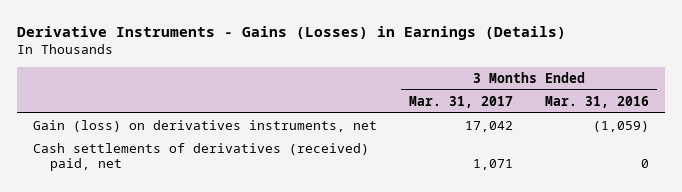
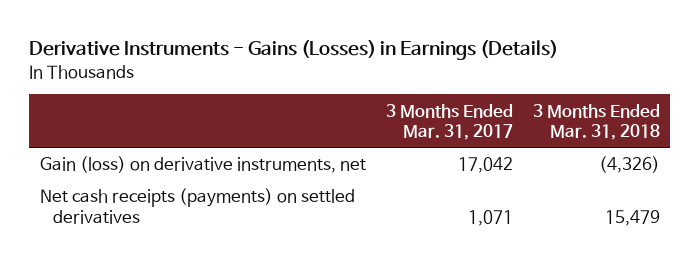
- | 3 Months Ended Mar. 31, 2017 | 3 Months Ended Mar. 31, 2016
+ | 3 Months Ended Mar. 31, 2017 | 3 Months Ended Mar. 31, 2018
- Gain (loss) on derivatives instruments, net | 17,042 | (1,059)
- Cash settlements of derivatives (received) paid, net | 1,071 | 0
+ Gain (loss) on derivative instruments, net | 17,042 | (4,326)
+ Net cash receipts (payments) on settled derivatives | 1,071 | 15,479

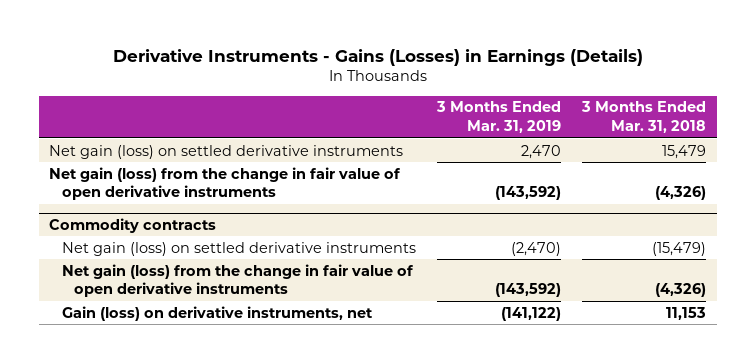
- | 3 Months Ended Mar. 31, 2017 | 3 Months Ended Mar. 31, 2018
+ | 3 Months Ended Mar. 31, 2019 | 3 Months Ended Mar. 31, 2018
- Gain (loss) on derivative instruments, net | 17,042 | (4,326)
- Net cash receipts (payments) on settled derivatives | 1,071 | 15,479
+ Net gain (loss) on settled derivative instruments | 2,470 | 15,479
+ Net gain (loss) from the change in fair value of open derivative instruments | (143,592) | (4,326)
+ Commodity contracts
+ Net gain (loss) on settled derivative instruments | (2,470) | (15,479)
+ Net gain (loss) from the change in fair value of open derivative instruments | (143,592) | (4,326)
+ Gain (loss) on derivative instruments, net | (141,122) | 11,153

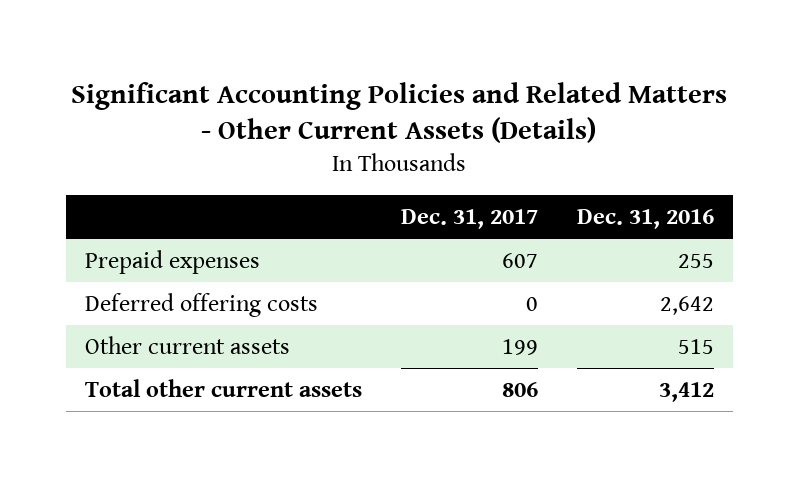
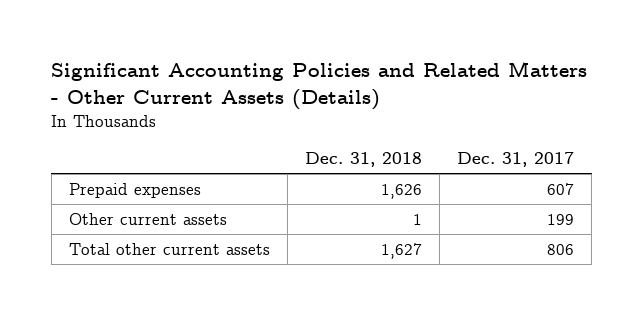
- | Dec. 31, 2017 | Dec. 31, 2016
+ | Dec. 31, 2018 | Dec. 31, 2017
- Deferred offering costs | 0 | 2,642

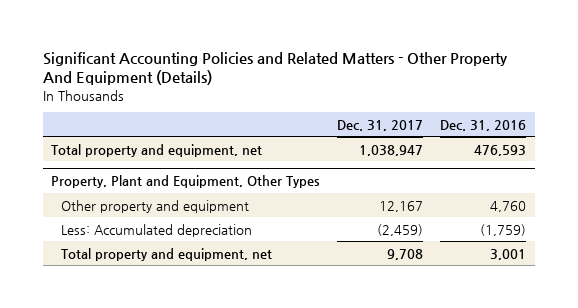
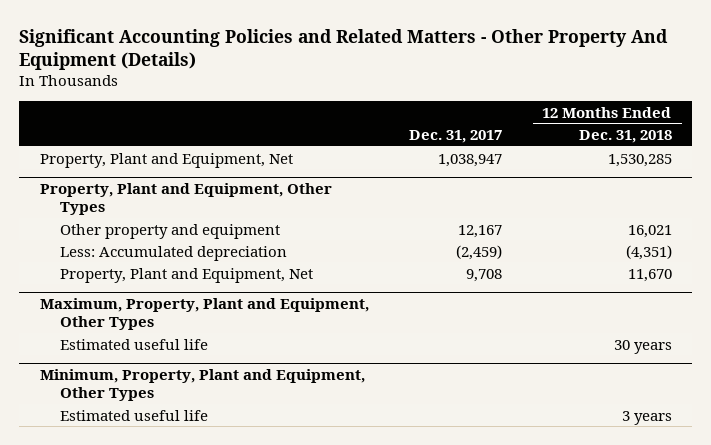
- | Dec. 31, 2017 | Dec. 31, 2016
+ | Dec. 31, 2017 | 12 Months Ended Dec. 31, 2018
- Total property and equipment, net | 1,038,947 | 476,593
+ Property, Plant and Equipment, Net | 1,038,947 | 1,530,285
@ Property, Plant and Equipment, Other Types
- Total property and equipment, net | 9,708 | 3,001
+ Property, Plant and Equipment, Net | 9,708 | 11,670
+ Maximum, Property, Plant and Equipment, Other Types
+ Estimated useful life | | 30 years
+ Minimum, Property, Plant and Equipment, Other Types
+ Estimated useful life | | 3 years

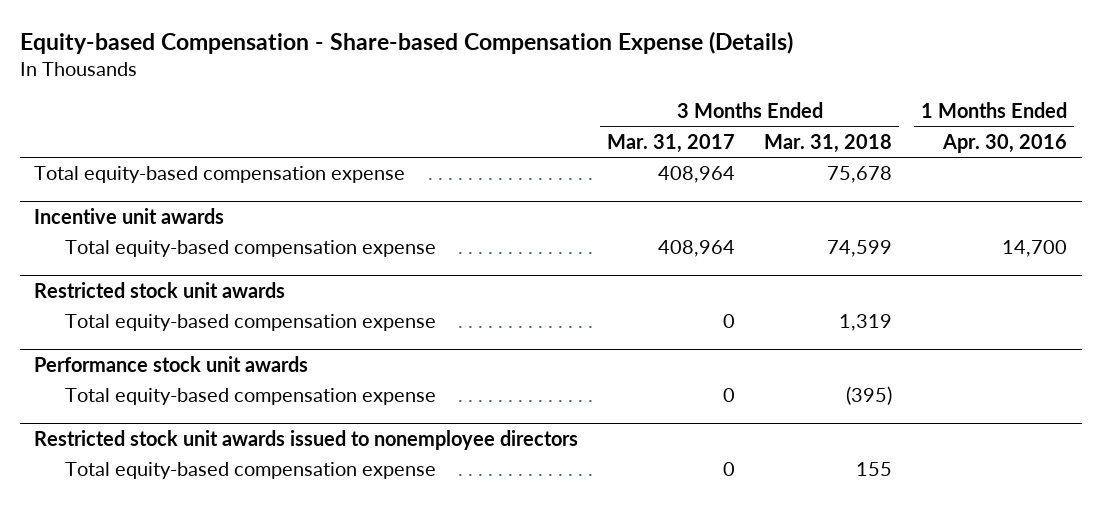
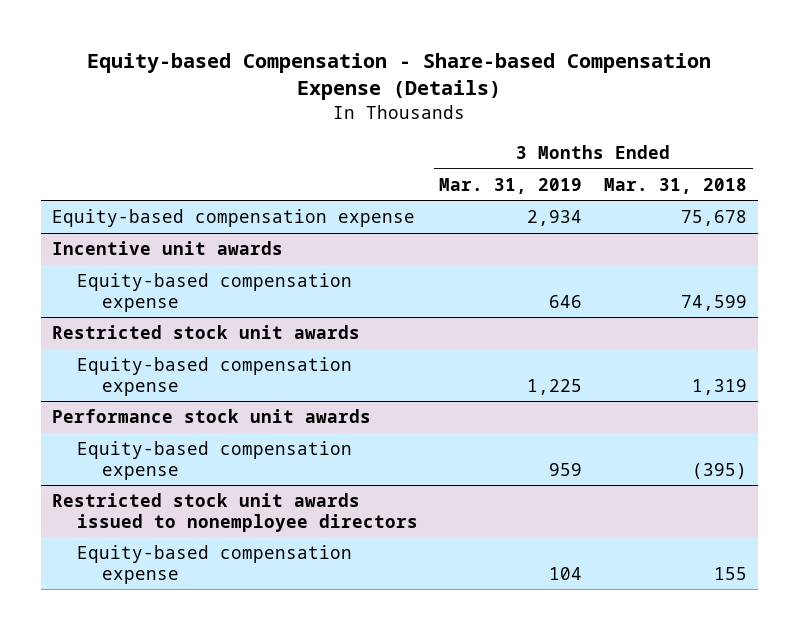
- | 3 Months Ended Mar. 31, 2017 | 3 Months Ended Mar. 31, 2018 | 1 Months Ended Apr. 30, 2016
+ | 3 Months Ended Mar. 31, 2019 | 3 Months Ended Mar. 31, 2018
- Total equity-based compensation expense | 408,964 | 75,678 |
+ Equity-based compensation expense | 2,934 | 75,678
@ Incentive unit awards
- Total equity-based compensation expense | 408,964 | 74,599 | 14,700
+ Equity-based compensation expense | 646 | 74,599
@ Restricted stock unit awards
- Total equity-based compensation expense | 0 | 1,319 |
+ Equity-based compensation expense | 1,225 | 1,319
@ Performance stock unit awards
- Total equity-based compensation expense | 0 | (395) |
+ Equity-based compensation expense | 959 | (395)
@ Restricted stock unit awards issued to nonemployee directors
- Total equity-based compensation expense | 0 | 155 |
+ Equity-based compensation expense | 104 | 155

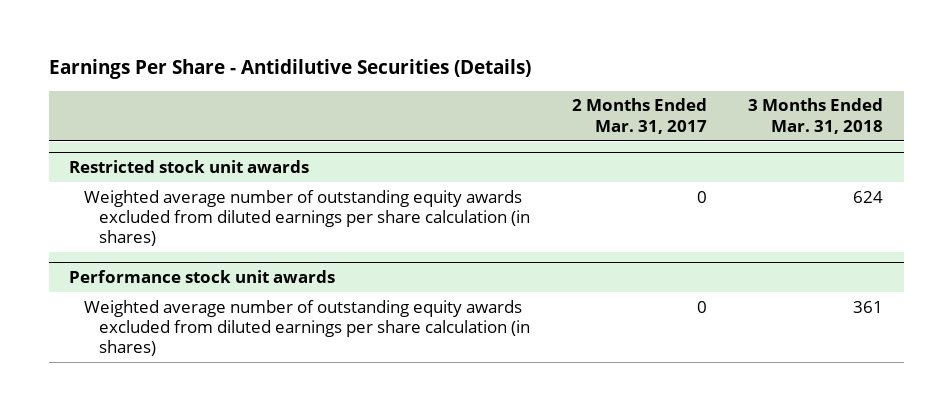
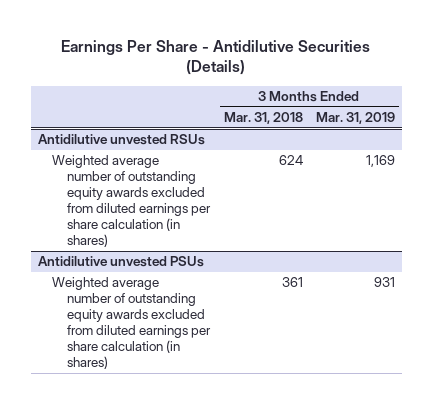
- | 2 Months Ended Mar. 31, 2017 | 3 Months Ended Mar. 31, 2018
+ | 3 Months Ended Mar. 31, 2018 | 3 Months Ended Mar. 31, 2019
- Restricted stock unit awards
+ Antidilutive unvested RSUs
- Performance stock unit awards
+ Antidilutive unvested PSUs

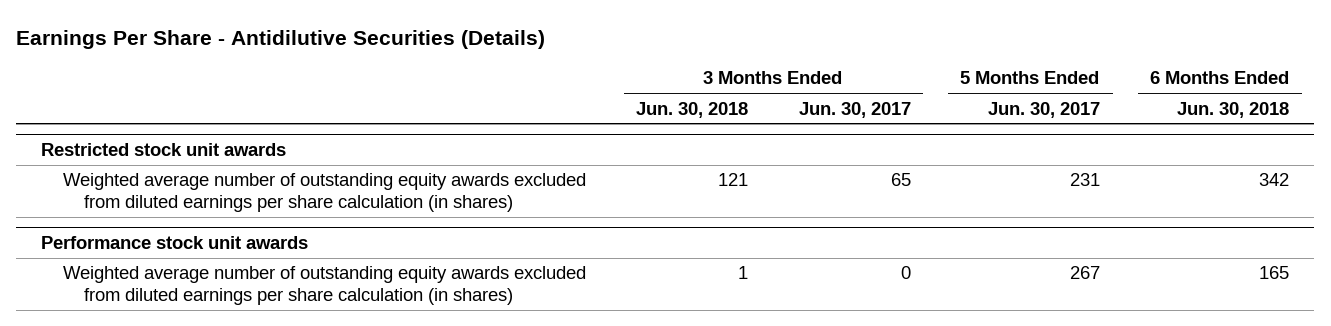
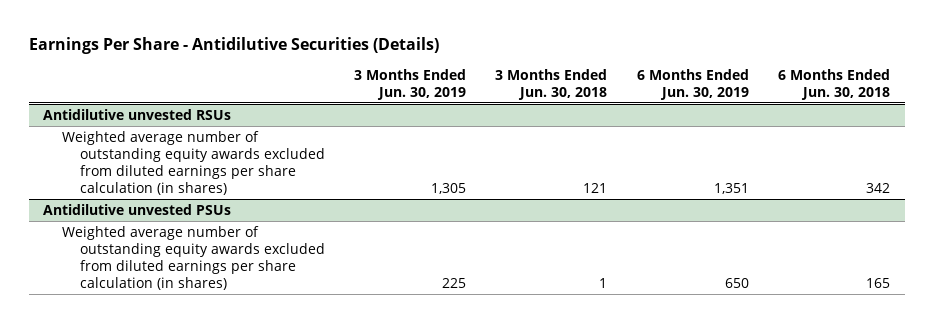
- | 3 Months Ended Jun. 30, 2018 | 3 Months Ended Jun. 30, 2017 | 5 Months Ended Jun. 30, 2017 | 6 Months Ended Jun. 30, 2018
+ | 3 Months Ended Jun. 30, 2019 | 3 Months Ended Jun. 30, 2018 | 6 Months Ended Jun. 30, 2019 | 6 Months Ended Jun. 30, 2018
- Restricted stock unit awards
+ Antidilutive unvested RSUs
- Performance stock unit awards
+ Antidilutive unvested PSUs

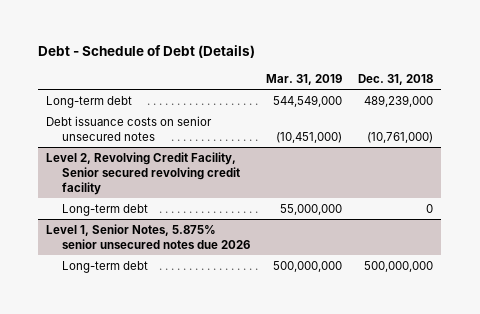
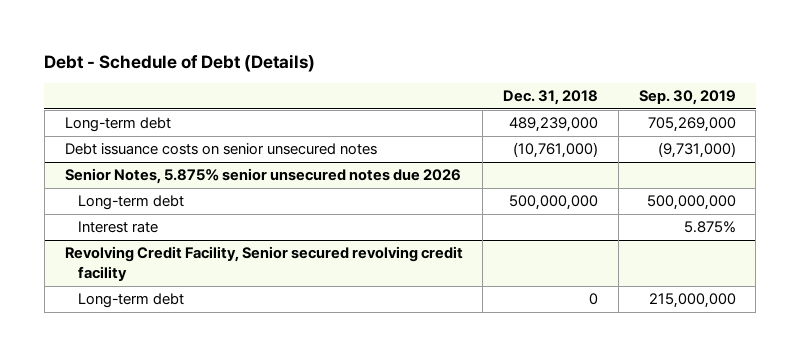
- | Mar. 31, 2019 | Dec. 31, 2018
+ | Dec. 31, 2018 | Sep. 30, 2019
- Level 2, Revolving Credit Facility, Senior secured revolving credit facility
- Long-term debt | 55,000,000 | 0
- Level 1, Senior Notes, 5.875% senior unsecured notes due 2026
+ Senior Notes, 5.875% senior unsecured notes due 2026
+ Interest rate | | 5.875%
+ Revolving Credit Facility, Senior secured revolving credit facility
+ Long-term debt | 0 | 215,000,000

